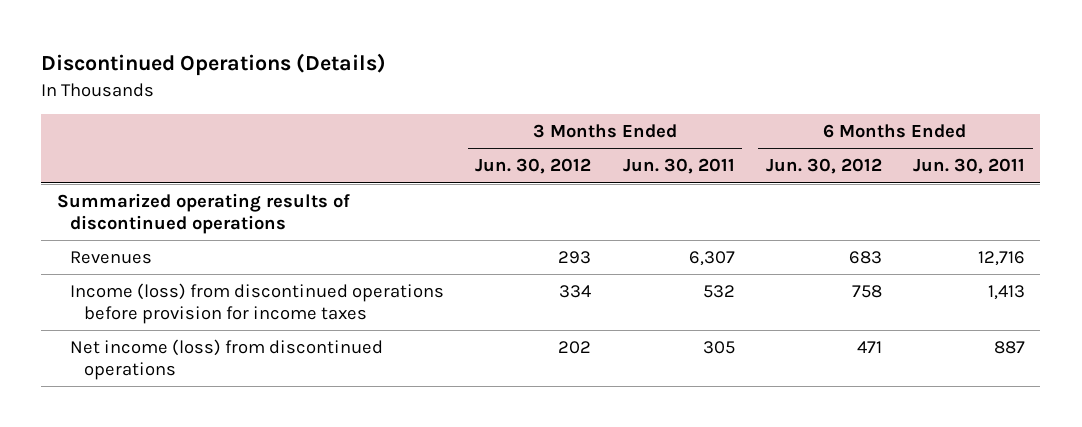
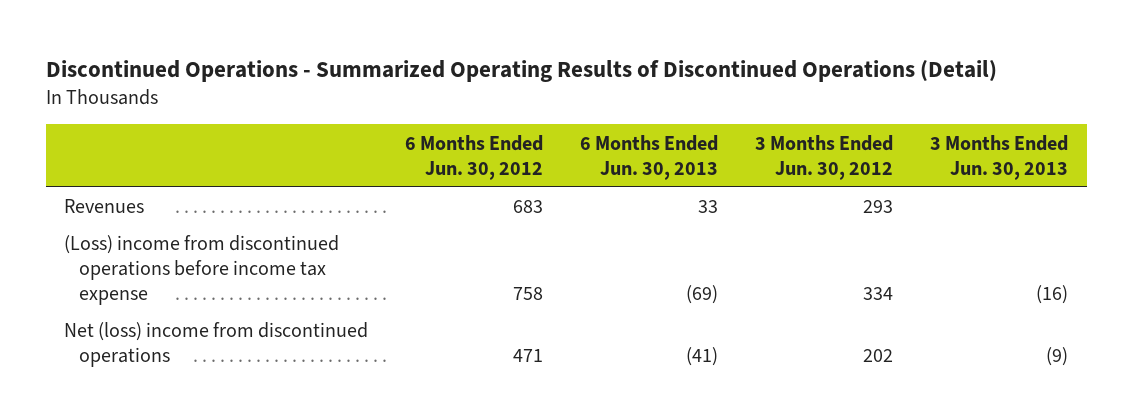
- Discontinued Operations (Details)
+ Discontinued Operations - Summarized Operating Results of Discontinued Operations (Detail)
- | 3 Months Ended Jun. 30, 2012 | 3 Months Ended Jun. 30, 2011 | 6 Months Ended Jun. 30, 2012 | 6 Months Ended Jun. 30, 2011
+ | 6 Months Ended Jun. 30, 2012 | 6 Months Ended Jun. 30, 2013 | 3 Months Ended Jun. 30, 2012 | 3 Months Ended Jun. 30, 2013
- Summarized operating results of discontinued operations
- Income (loss) from discontinued operations before provision for income taxes | 334 | 532 | 758 | 1,413
- Net income (loss) from discontinued operations | 202 | 305 | 471 | 887
+ (Loss) income from discontinued operations before income tax expense | 758 | (69) | 334 | (16)
+ Net (loss) income from discontinued operations | 471 | (41) | 202 | (9)

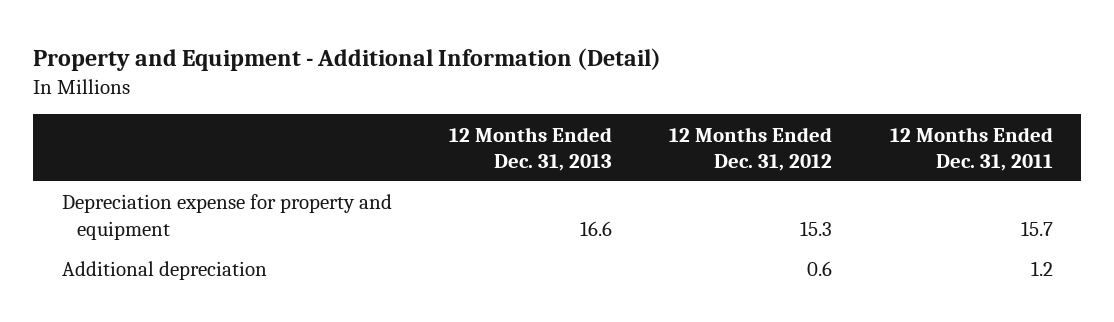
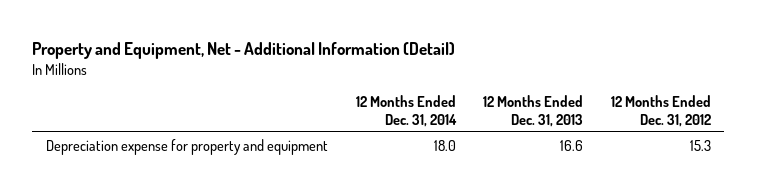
- Property and Equipment - Additional Information (Detail)
+ Property and Equipment, Net - Additional Information (Detail)
- | 12 Months Ended Dec. 31, 2013 | 12 Months Ended Dec. 31, 2012 | 12 Months Ended Dec. 31, 2011
+ | 12 Months Ended Dec. 31, 2014 | 12 Months Ended Dec. 31, 2013 | 12 Months Ended Dec. 31, 2012
- Additional depreciation | | 0.6 | 1.2

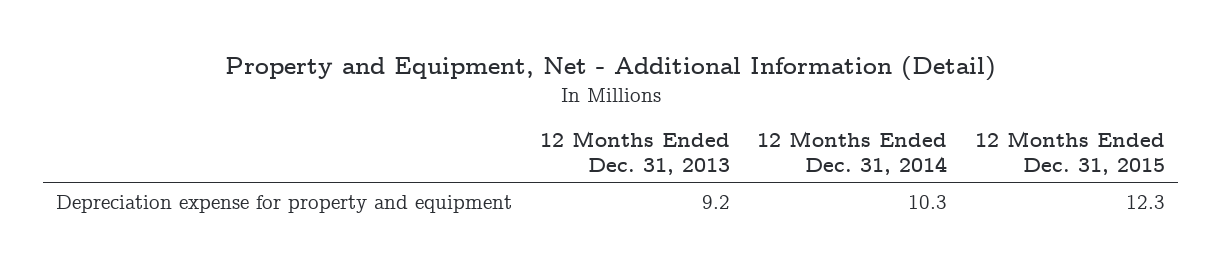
- | 12 Months Ended Dec. 31, 2014 | 12 Months Ended Dec. 31, 2013 | 12 Months Ended Dec. 31, 2012
+ | 12 Months Ended Dec. 31, 2013 | 12 Months Ended Dec. 31, 2014 | 12 Months Ended Dec. 31, 2015
- Depreciation expense for property and equipment | 18.0 | 16.6 | 15.3
+ Depreciation expense for property and equipment | 9.2 | 10.3 | 12.3

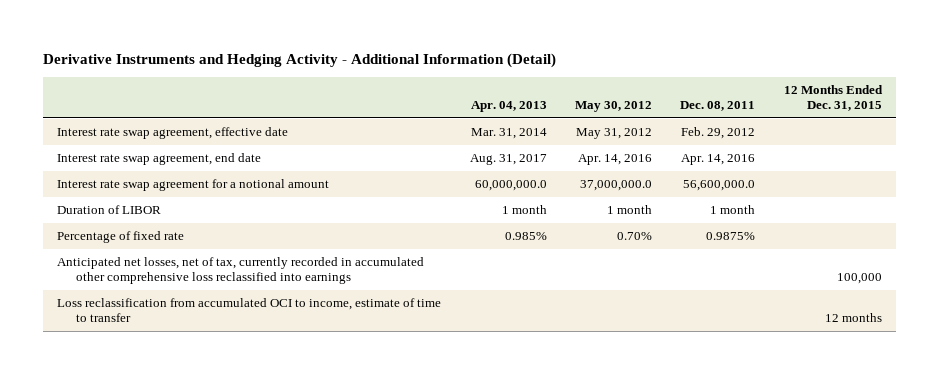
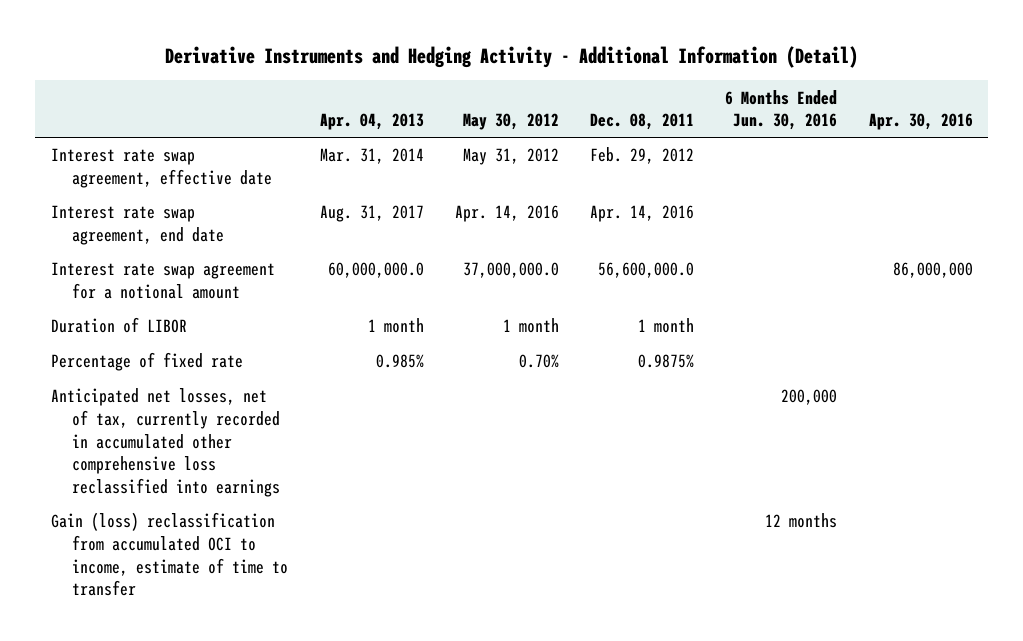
- | Apr. 04, 2013 | May 30, 2012 | Dec. 08, 2011 | 12 Months Ended Dec. 31, 2015
+ | Apr. 04, 2013 | May 30, 2012 | Dec. 08, 2011 | 6 Months Ended Jun. 30, 2016 | Apr. 30, 2016
- Loss reclassification from accumulated OCI to income, estimate of time to transfer | | | | 12 months
+ Gain (loss) reclassification from accumulated OCI to income, estimate of time to transfer | | | | 12 months |

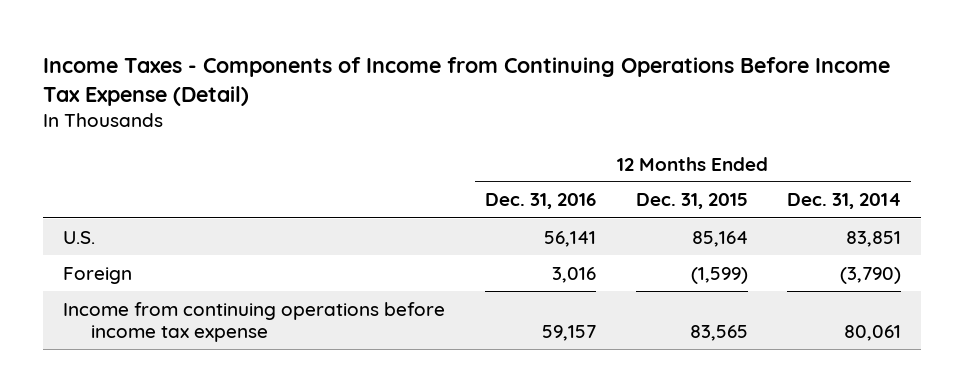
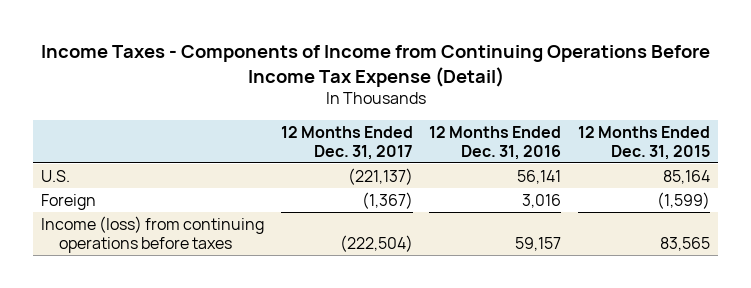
- | 12 Months Ended Dec. 31, 2016 | 12 Months Ended Dec. 31, 2015 | 12 Months Ended Dec. 31, 2014
+ | 12 Months Ended Dec. 31, 2017 | 12 Months Ended Dec. 31, 2016 | 12 Months Ended Dec. 31, 2015
- Income from continuing operations before income tax expense | 59,157 | 83,565 | 80,061
+ Income (loss) from continuing operations before taxes | (222,504) | 59,157 | 83,565

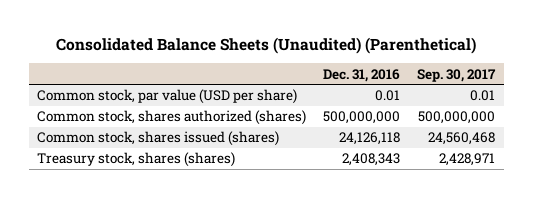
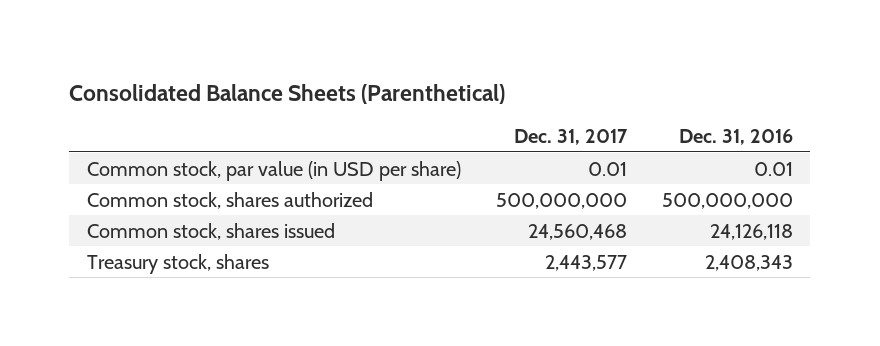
- Consolidated Balance Sheets (Unaudited) (Parenthetical)
+ Consolidated Balance Sheets (Parenthetical)
- | Dec. 31, 2016 | Sep. 30, 2017
+ | Dec. 31, 2017 | Dec. 31, 2016
- Common stock, par value (USD per share) | 0.01 | 0.01
- Common stock, shares authorized (shares) | 500,000,000 | 500,000,000
- Common stock, shares issued (shares) | 24,126,118 | 24,560,468
- Treasury stock, shares (shares) | 2,408,343 | 2,428,971
+ Common stock, par value (in USD per share) | 0.01 | 0.01
+ Common stock, shares authorized | 500,000,000 | 500,000,000
+ Common stock, shares issued | 24,560,468 | 24,126,118
+ Treasury stock, shares | 2,443,577 | 2,408,343

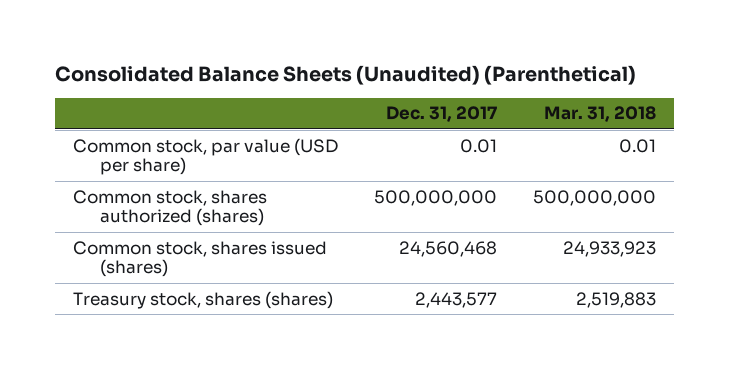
- Consolidated Balance Sheets (Parenthetical)
+ Consolidated Balance Sheets (Unaudited) (Parenthetical)
- | Dec. 31, 2017 | Dec. 31, 2016
+ | Dec. 31, 2017 | Mar. 31, 2018
- Common stock, par value (in USD per share) | 0.01 | 0.01
- Common stock, shares authorized | 500,000,000 | 500,000,000
- Common stock, shares issued | 24,560,468 | 24,126,118
- Treasury stock, shares | 2,443,577 | 2,408,343
+ Common stock, par value (USD per share) | 0.01 | 0.01
+ Common stock, shares authorized (shares) | 500,000,000 | 500,000,000
+ Common stock, shares issued (shares) | 24,560,468 | 24,933,923
+ Treasury stock, shares (shares) | 2,443,577 | 2,519,883

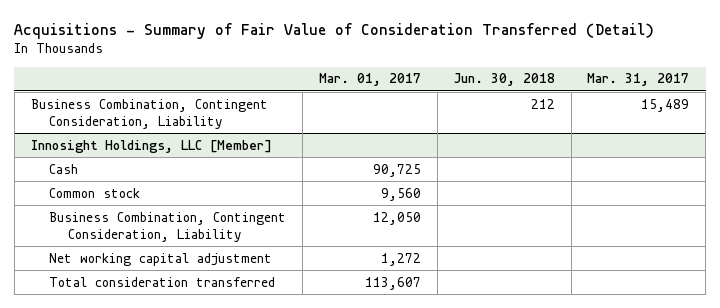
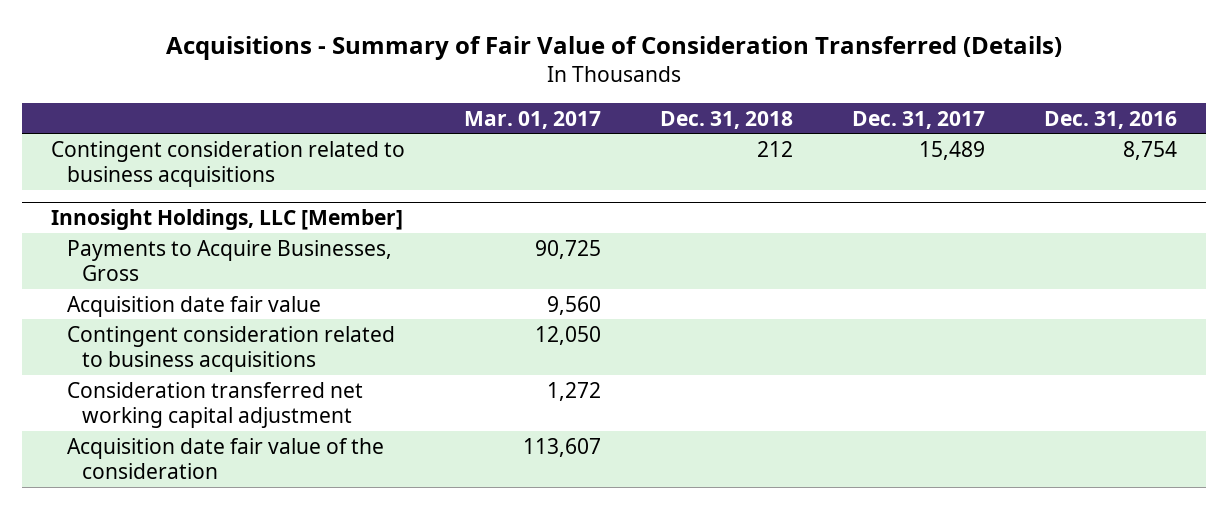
- Acquisitions - Summary of Fair Value of Consideration Transferred (Detail)
+ Acquisitions - Summary of Fair Value of Consideration Transferred (Details)
- | Mar. 01, 2017 | Jun. 30, 2018 | Mar. 31, 2017
+ | Mar. 01, 2017 | Dec. 31, 2018 | Dec. 31, 2017 | Dec. 31, 2016
- Business Combination, Contingent Consideration, Liability | | 212 | 15,489
+ Contingent consideration related to business acquisitions | | 212 | 15,489 | 8,754
@ Innosight Holdings, LLC [Member]
- Cash | 90,725 | |
- Common stock | 9,560 | |
- Business Combination, Contingent Consideration, Liability | 12,050 | |
- Net working capital adjustment | 1,272 | |
- Total consideration transferred | 113,607 | |
+ Payments to Acquire Businesses, Gross | 90,725 | | |
+ Acquisition date fair value | 9,560 | | |
+ Contingent consideration related to business acquisitions | 12,050 | | |
+ Consideration transferred net working capital adjustment | 1,272 | | |
+ Acquisition date fair value of the consideration | 113,607 | | |

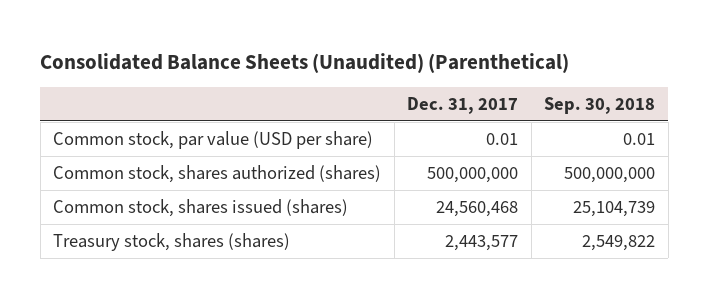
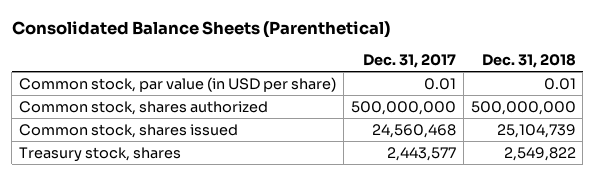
- Consolidated Balance Sheets (Unaudited) (Parenthetical)
+ Consolidated Balance Sheets (Parenthetical)
- | Dec. 31, 2017 | Sep. 30, 2018
+ | Dec. 31, 2017 | Dec. 31, 2018
- Common stock, par value (USD per share) | 0.01 | 0.01
- Common stock, shares authorized (shares) | 500,000,000 | 500,000,000
- Common stock, shares issued (shares) | 24,560,468 | 25,104,739
- Treasury stock, shares (shares) | 2,443,577 | 2,549,822
+ Common stock, par value (in USD per share) | 0.01 | 0.01
+ Common stock, shares authorized | 500,000,000 | 500,000,000
+ Common stock, shares issued | 24,560,468 | 25,104,739
+ Treasury stock, shares | 2,443,577 | 2,549,822

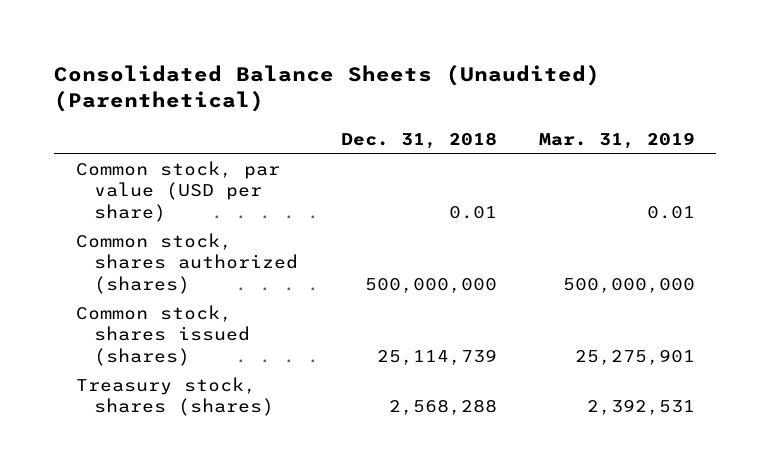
- Consolidated Balance Sheets (Parenthetical)
+ Consolidated Balance Sheets (Unaudited) (Parenthetical)
- | Dec. 31, 2017 | Dec. 31, 2018
+ | Dec. 31, 2018 | Mar. 31, 2019
- Common stock, par value (in USD per share) | 0.01 | 0.01
- Common stock, shares authorized | 500,000,000 | 500,000,000
- Common stock, shares issued | 24,560,468 | 25,104,739
- Treasury stock, shares | 2,443,577 | 2,549,822
+ Common stock, par value (USD per share) | 0.01 | 0.01
+ Common stock, shares authorized (shares) | 500,000,000 | 500,000,000
+ Common stock, shares issued (shares) | 25,114,739 | 25,275,901
+ Treasury stock, shares (shares) | 2,568,288 | 2,392,531

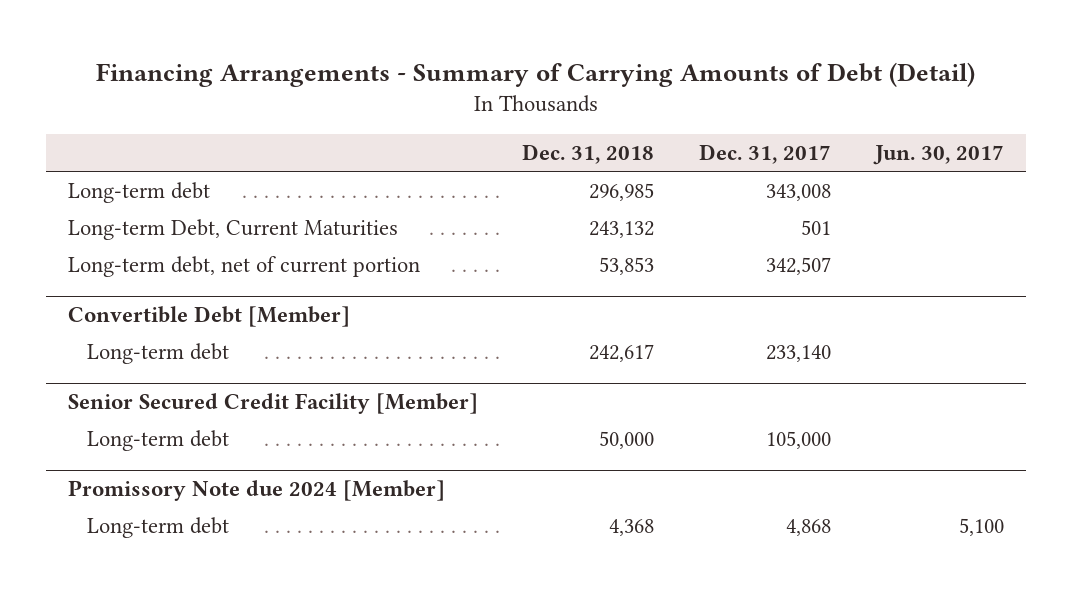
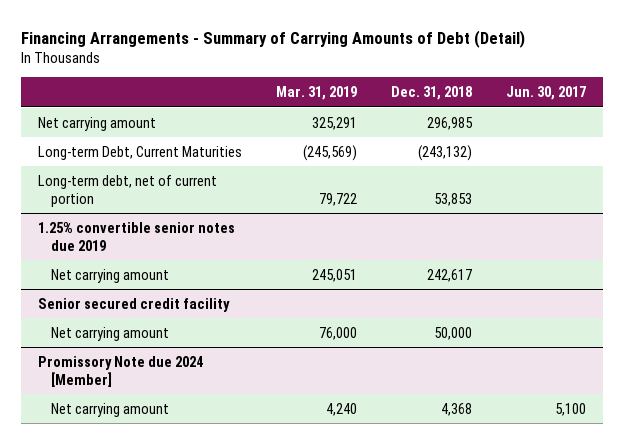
- | Dec. 31, 2018 | Dec. 31, 2017 | Jun. 30, 2017
+ | Mar. 31, 2019 | Dec. 31, 2018 | Jun. 30, 2017
- Long-term debt | 296,985 | 343,008 |
- Long-term Debt, Current Maturities | 243,132 | 501 |
+ Net carrying amount | 325,291 | 296,985 |
+ Long-term Debt, Current Maturities | (245,569) | (243,132) |
- Convertible Debt [Member]
- Long-term debt | 242,617 | 233,140 |
- Senior Secured Credit Facility [Member]
- Long-term debt | 50,000 | 105,000 |
+ 1.25% convertible senior notes due 2019
+ Net carrying amount | 245,051 | 242,617 |
+ Senior secured credit facility
+ Net carrying amount | 76,000 | 50,000 |
@ Promissory Note due 2024 [Member]
- Long-term debt | 4,368 | 4,868 | 5,100
+ Net carrying amount | 4,240 | 4,368 | 5,100

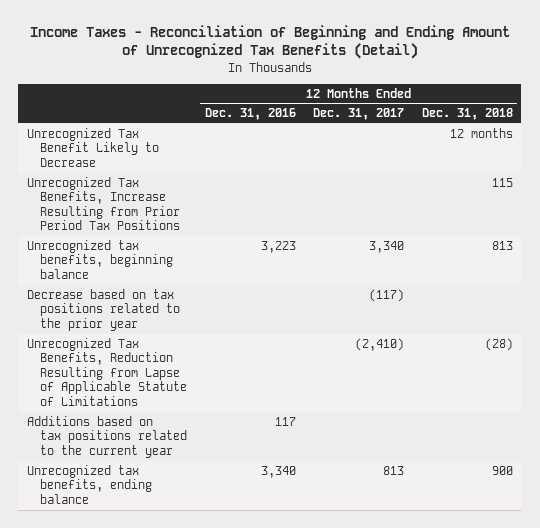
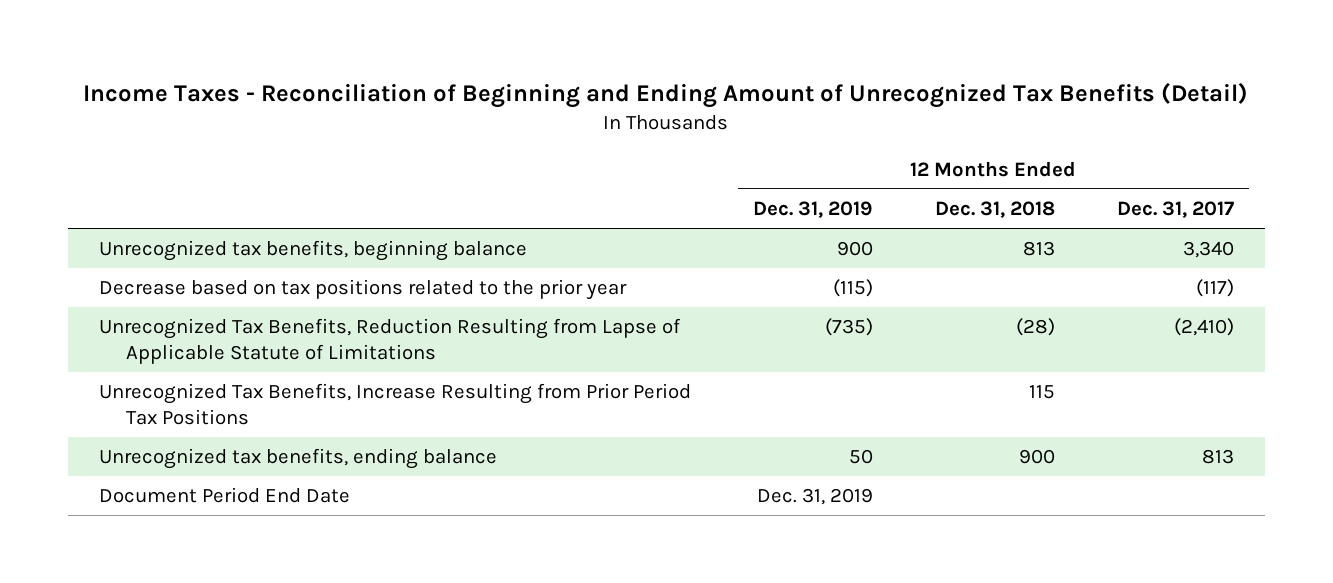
- | 12 Months Ended Dec. 31, 2016 | 12 Months Ended Dec. 31, 2017 | 12 Months Ended Dec. 31, 2018
+ | 12 Months Ended Dec. 31, 2019 | 12 Months Ended Dec. 31, 2018 | 12 Months Ended Dec. 31, 2017
- Unrecognized Tax Benefit Likely to Decrease | | | 12 months
- Additions based on tax positions related to the current year | 117 | |
moved down: Unrecognized Tax Benefits, Increase Resulting from Prior Period Tax Positions | | 115 |
+ Document Period End Date | Dec. 31, 2019 | |

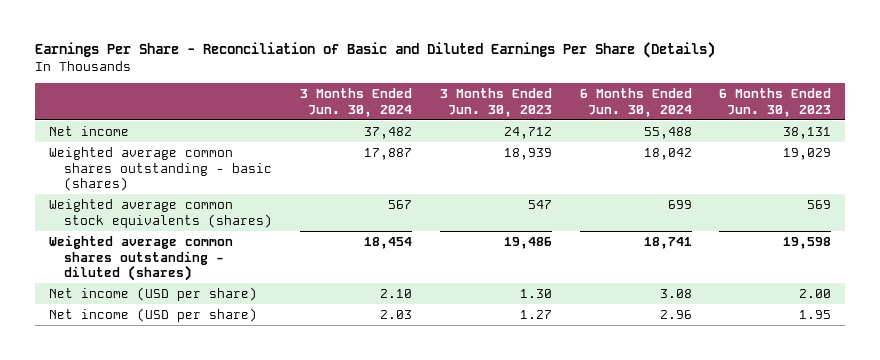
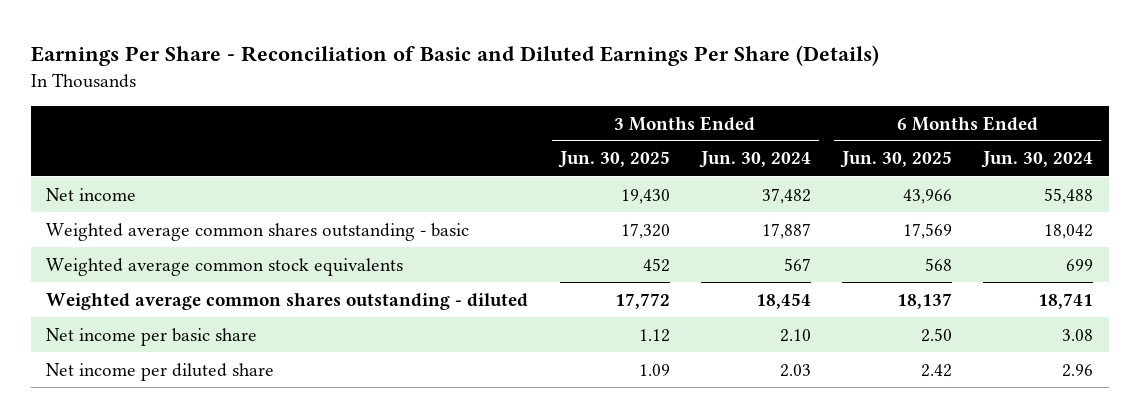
- | 3 Months Ended Jun. 30, 2024 | 3 Months Ended Jun. 30, 2023 | 6 Months Ended Jun. 30, 2024 | 6 Months Ended Jun. 30, 2023
+ | 3 Months Ended Jun. 30, 2025 | 3 Months Ended Jun. 30, 2024 | 6 Months Ended Jun. 30, 2025 | 6 Months Ended Jun. 30, 2024
- Weighted average common shares outstanding - basic (shares) | 17,887 | 18,939 | 18,042 | 19,029
- Weighted average common stock equivalents (shares) | 567 | 547 | 699 | 569
- Weighted average common shares outstanding - diluted (shares) | 18,454 | 19,486 | 18,741 | 19,598
- Net income (USD per share) | 2.10 | 1.30 | 3.08 | 2.00
- Net income (USD per share) | 2.03 | 1.27 | 2.96 | 1.95
+ Weighted average common shares outstanding - basic | 17,320 | 17,887 | 17,569 | 18,042
+ Weighted average common stock equivalents | 452 | 567 | 568 | 699
+ Weighted average common shares outstanding - diluted | 17,772 | 18,454 | 18,137 | 18,741
+ Net income per basic share | 1.12 | 2.10 | 2.50 | 3.08
+ Net income per diluted share | 1.09 | 2.03 | 2.42 | 2.96

